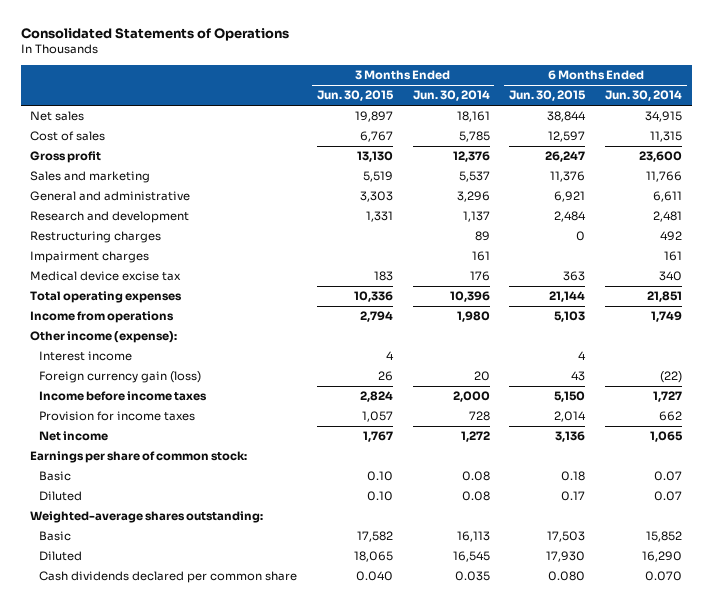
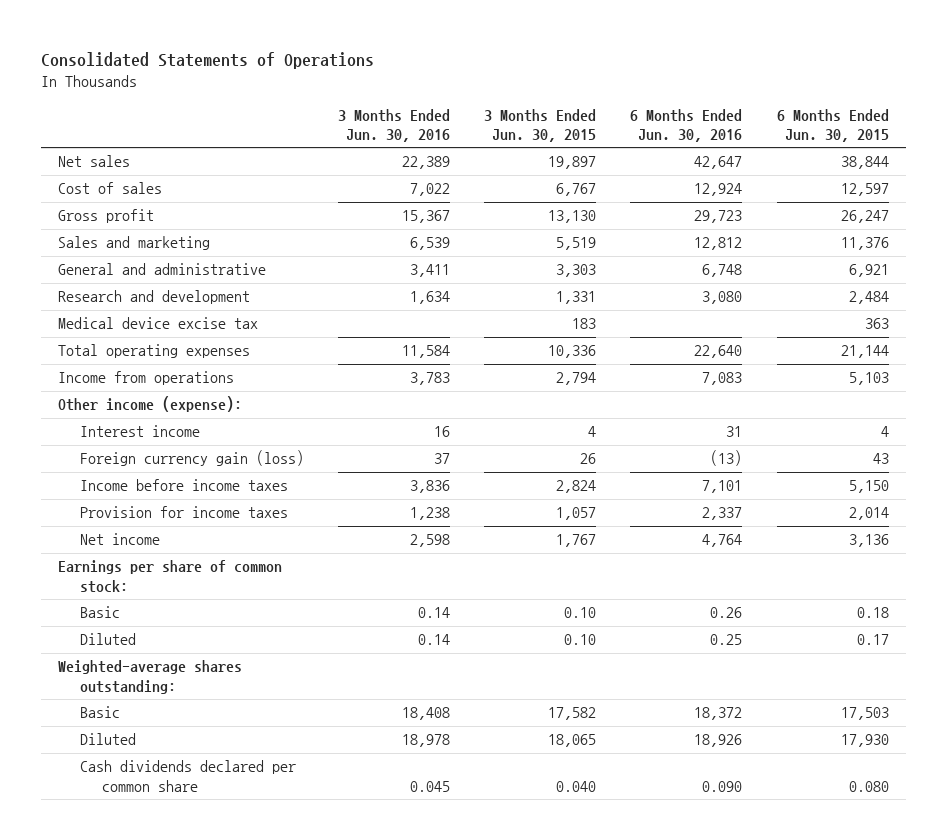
- | 3 Months Ended Jun. 30, 2015 | 3 Months Ended Jun. 30, 2014 | 6 Months Ended Jun. 30, 2015 | 6 Months Ended Jun. 30, 2014
+ | 3 Months Ended Jun. 30, 2016 | 3 Months Ended Jun. 30, 2015 | 6 Months Ended Jun. 30, 2016 | 6 Months Ended Jun. 30, 2015
- Restructuring charges | | 89 | 0 | 492
- Impairment charges | | 161 | | 161

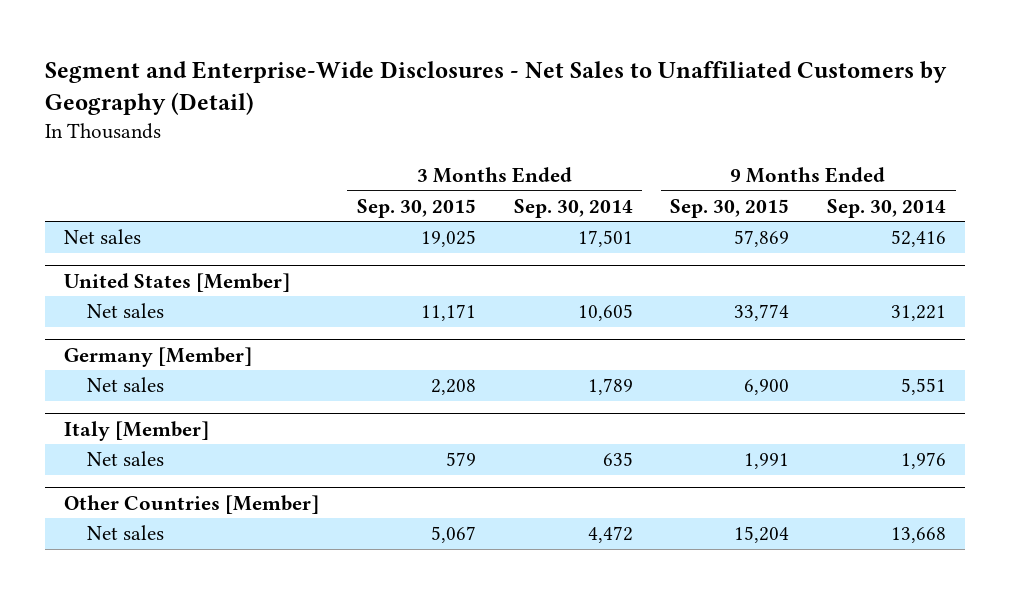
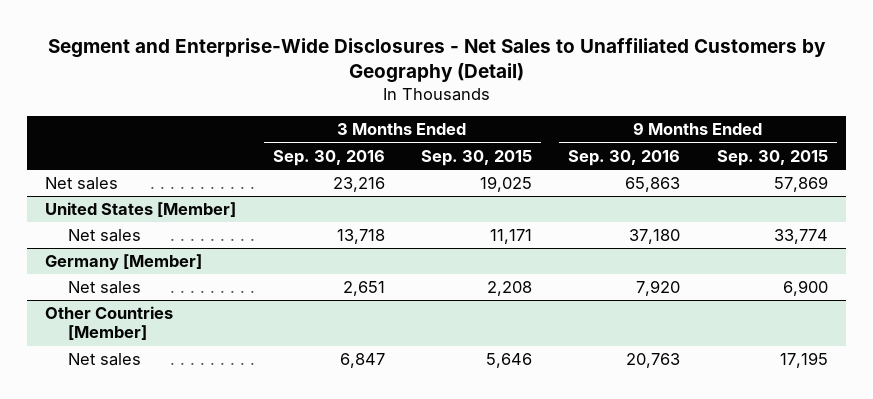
- | 3 Months Ended Sep. 30, 2015 | 3 Months Ended Sep. 30, 2014 | 9 Months Ended Sep. 30, 2015 | 9 Months Ended Sep. 30, 2014
+ | 3 Months Ended Sep. 30, 2016 | 3 Months Ended Sep. 30, 2015 | 9 Months Ended Sep. 30, 2016 | 9 Months Ended Sep. 30, 2015
- Italy [Member]
- Net sales | 579 | 635 | 1,991 | 1,976
@ Other Countries [Member]
- Net sales | 5,067 | 4,472 | 15,204 | 13,668
+ Net sales | 6,847 | 5,646 | 20,763 | 17,195

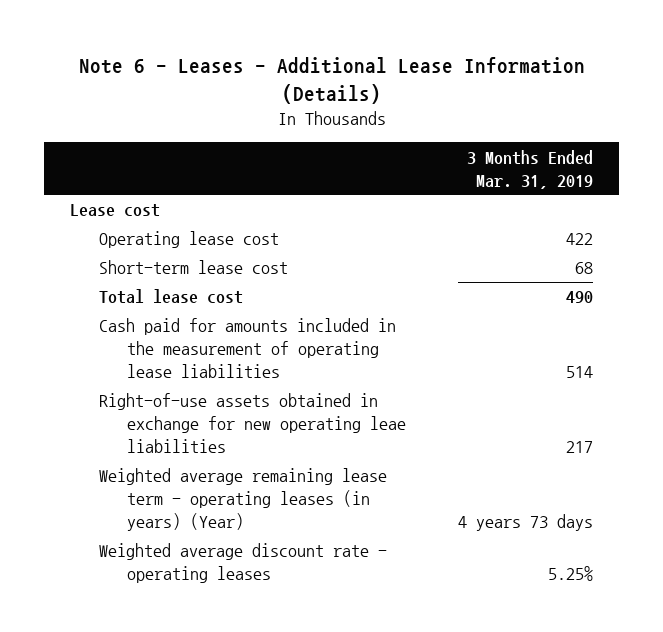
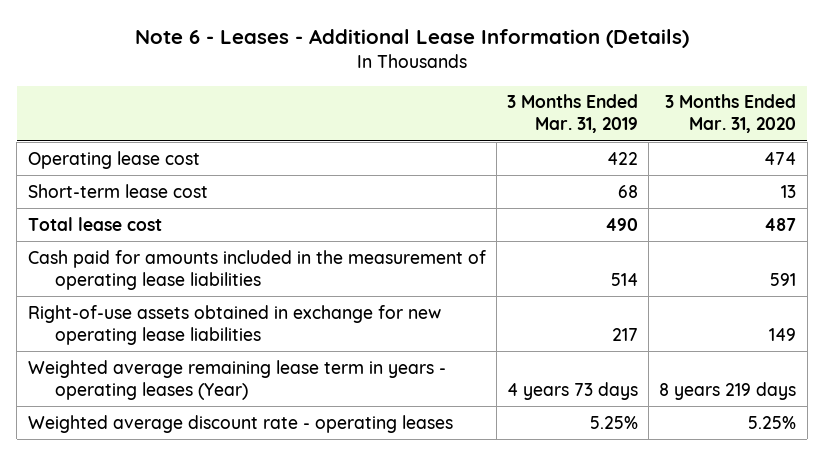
- | 3 Months Ended Mar. 31, 2019
+ | 3 Months Ended Mar. 31, 2019 | 3 Months Ended Mar. 31, 2020
- Lease cost
- Right-of-use assets obtained in exchange for new operating leae liabilities | 217
- Weighted average remaining lease term - operating leases (in years) (Year) | 4 years 73 days
+ Right-of-use assets obtained in exchange for new operating lease liabilities | 217 | 149
+ Weighted average remaining lease term in years - operating leases (Year) | 4 years 73 days | 8 years 219 days

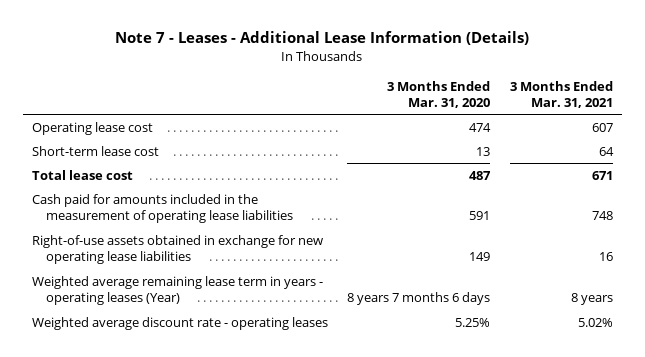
- Note 6 - Leases - Additional Lease Information (Details)
+ Note 7 - Leases - Additional Lease Information (Details)
- | 3 Months Ended Mar. 31, 2019 | 3 Months Ended Mar. 31, 2020
+ | 3 Months Ended Mar. 31, 2020 | 3 Months Ended Mar. 31, 2021
- Weighted average remaining lease term in years - operating leases (Year) | 4 years 73 days | 8 years 219 days
+ Weighted average remaining lease term in years - operating leases (Year) | 8 years 7 months 6 days | 8 years

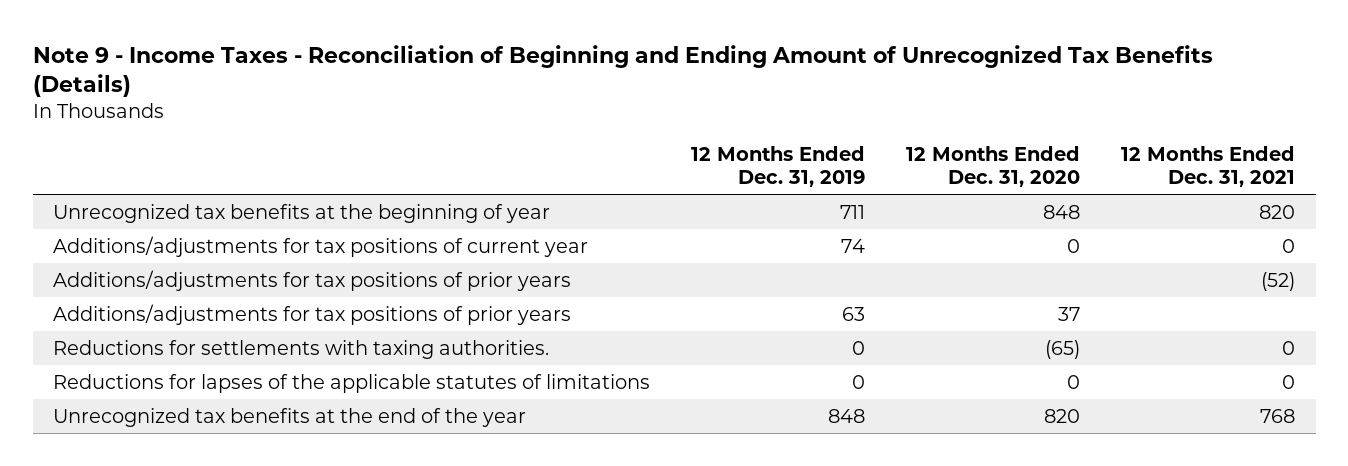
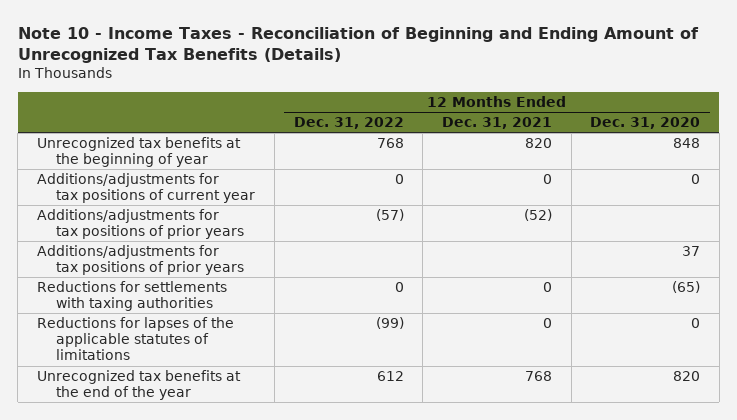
- Note 9 - Income Taxes - Reconciliation of Beginning and Ending Amount of Unrecognized Tax Benefits (Details)
+ Note 10 - Income Taxes - Reconciliation of Beginning and Ending Amount of Unrecognized Tax Benefits (Details)
- | 12 Months Ended Dec. 31, 2019 | 12 Months Ended Dec. 31, 2020 | 12 Months Ended Dec. 31, 2021
+ | 12 Months Ended Dec. 31, 2022 | 12 Months Ended Dec. 31, 2021 | 12 Months Ended Dec. 31, 2020
- Reductions for settlements with taxing authorities. | 0 | (65) | 0
+ Reductions for settlements with taxing authorities | 0 | 0 | (65)

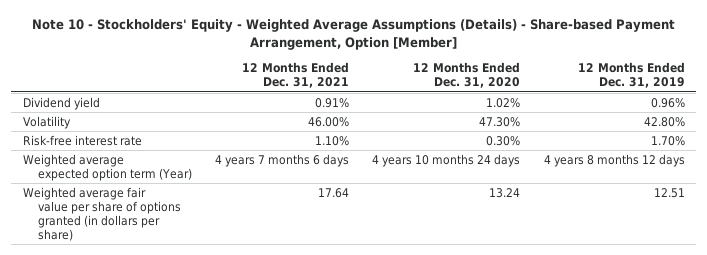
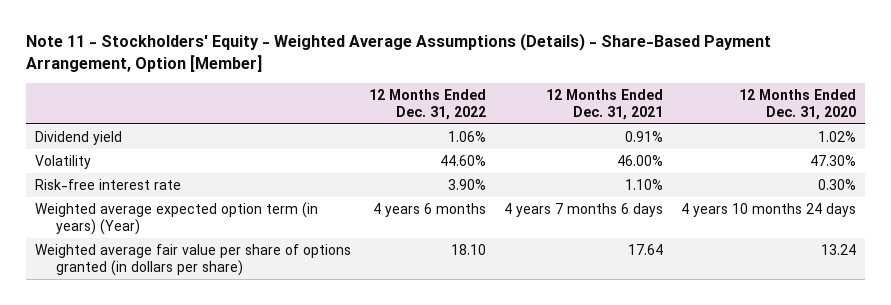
- Note 10 - Stockholders' Equity - Weighted Average Assumptions (Details) - Share-based Payment Arrangement, Option [Member]
+ Note 11 - Stockholders' Equity - Weighted Average Assumptions (Details) - Share-Based Payment Arrangement, Option [Member]
- | 12 Months Ended Dec. 31, 2021 | 12 Months Ended Dec. 31, 2020 | 12 Months Ended Dec. 31, 2019
+ | 12 Months Ended Dec. 31, 2022 | 12 Months Ended Dec. 31, 2021 | 12 Months Ended Dec. 31, 2020
- Weighted average expected option term (Year) | 4 years 7 months 6 days | 4 years 10 months 24 days | 4 years 8 months 12 days
+ Weighted average expected option term (in years) (Year) | 4 years 6 months | 4 years 7 months 6 days | 4 years 10 months 24 days

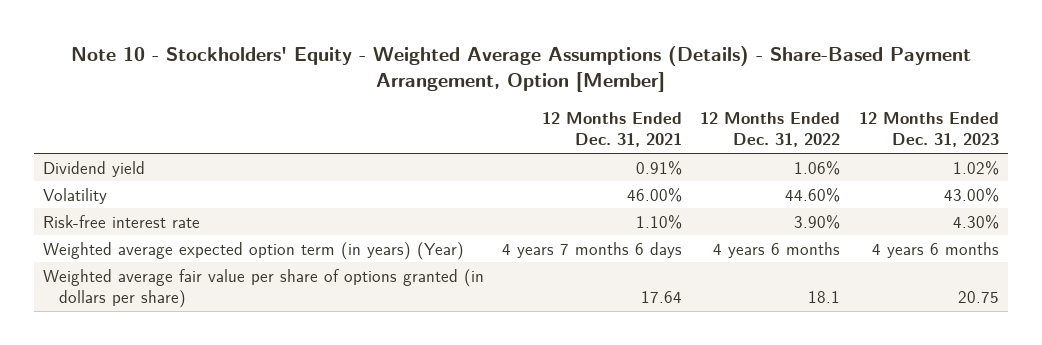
- Note 11 - Stockholders' Equity - Weighted Average Assumptions (Details) - Share-Based Payment Arrangement, Option [Member]
+ Note 10 - Stockholders' Equity - Weighted Average Assumptions (Details) - Share-Based Payment Arrangement, Option [Member]
- | 12 Months Ended Dec. 31, 2022 | 12 Months Ended Dec. 31, 2021 | 12 Months Ended Dec. 31, 2020
+ | 12 Months Ended Dec. 31, 2021 | 12 Months Ended Dec. 31, 2022 | 12 Months Ended Dec. 31, 2023
- Weighted average fair value per share of options granted (in dollars per share) | 18.10 | 17.64 | 13.24
+ Weighted average fair value per share of options granted (in dollars per share) | 17.64 | 18.1 | 20.75

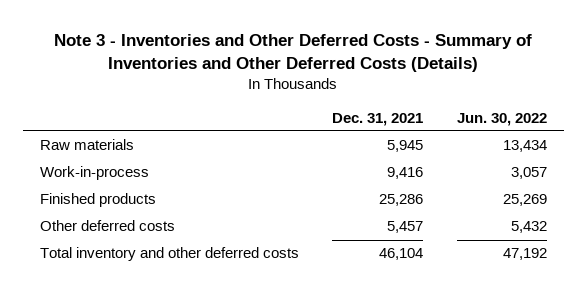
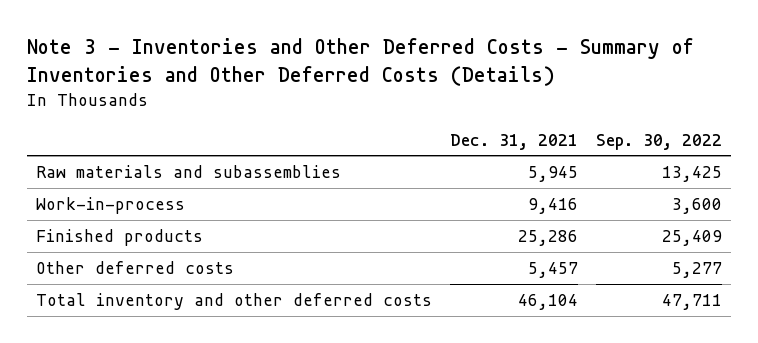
- | Dec. 31, 2021 | Jun. 30, 2022
+ | Dec. 31, 2021 | Sep. 30, 2022
- Raw materials | 5,945 | 13,434
+ Raw materials and subassemblies | 5,945 | 13,425

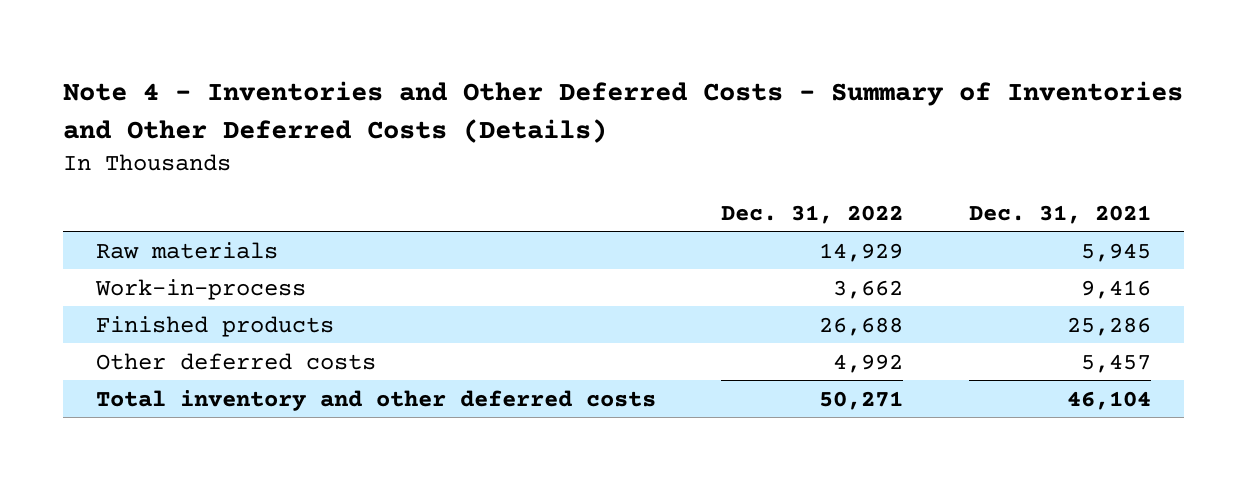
- Note 3 - Inventories and Other Deferred Costs - Summary of Inventories and Other Deferred Costs (Details)
+ Note 4 - Inventories and Other Deferred Costs - Summary of Inventories and Other Deferred Costs (Details)
- | Dec. 31, 2021 | Sep. 30, 2022
+ | Dec. 31, 2022 | Dec. 31, 2021
- Raw materials and subassemblies | 5,945 | 13,425
+ Raw materials | 14,929 | 5,945

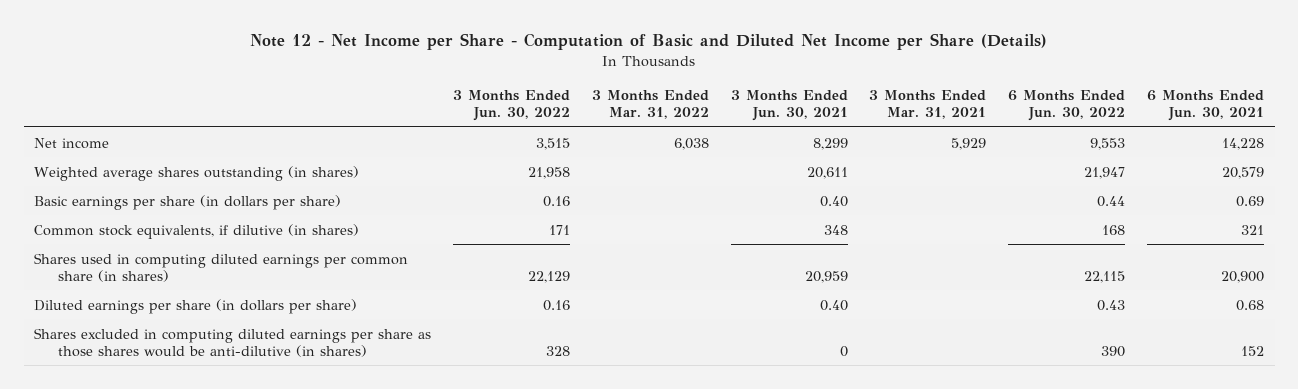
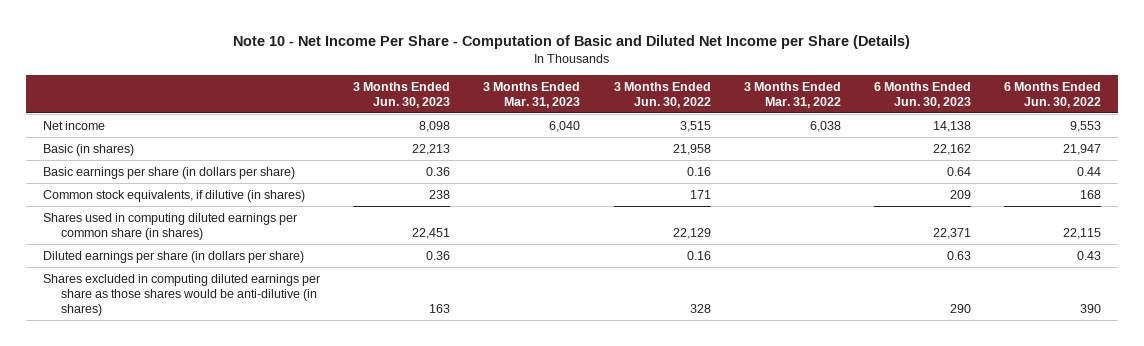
- Note 12 - Net Income per Share - Computation of Basic and Diluted Net Income per Share (Details)
+ Note 10 - Net Income Per Share - Computation of Basic and Diluted Net Income per Share (Details)
- | 3 Months Ended Jun. 30, 2022 | 3 Months Ended Mar. 31, 2022 | 3 Months Ended Jun. 30, 2021 | 3 Months Ended Mar. 31, 2021 | 6 Months Ended Jun. 30, 2022 | 6 Months Ended Jun. 30, 2021
+ | 3 Months Ended Jun. 30, 2023 | 3 Months Ended Mar. 31, 2023 | 3 Months Ended Jun. 30, 2022 | 3 Months Ended Mar. 31, 2022 | 6 Months Ended Jun. 30, 2023 | 6 Months Ended Jun. 30, 2022
- Weighted average shares outstanding (in shares) | 21,958 | | 20,611 | | 21,947 | 20,579
+ Basic (in shares) | 22,213 | | 21,958 | | 22,162 | 21,947

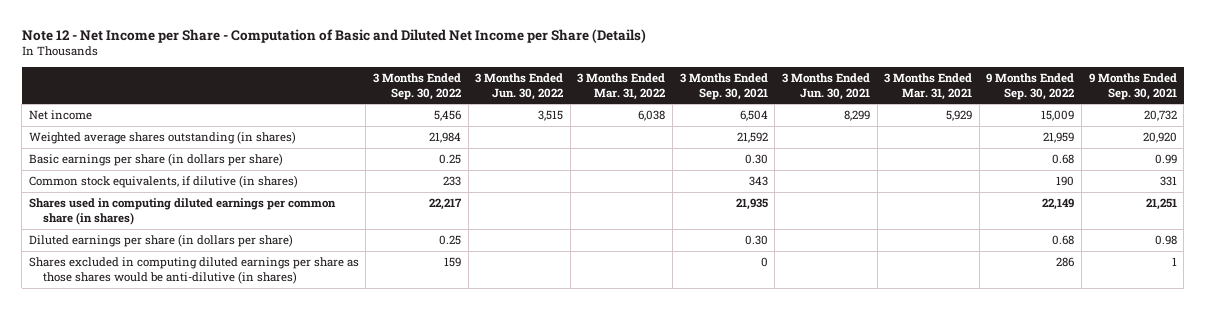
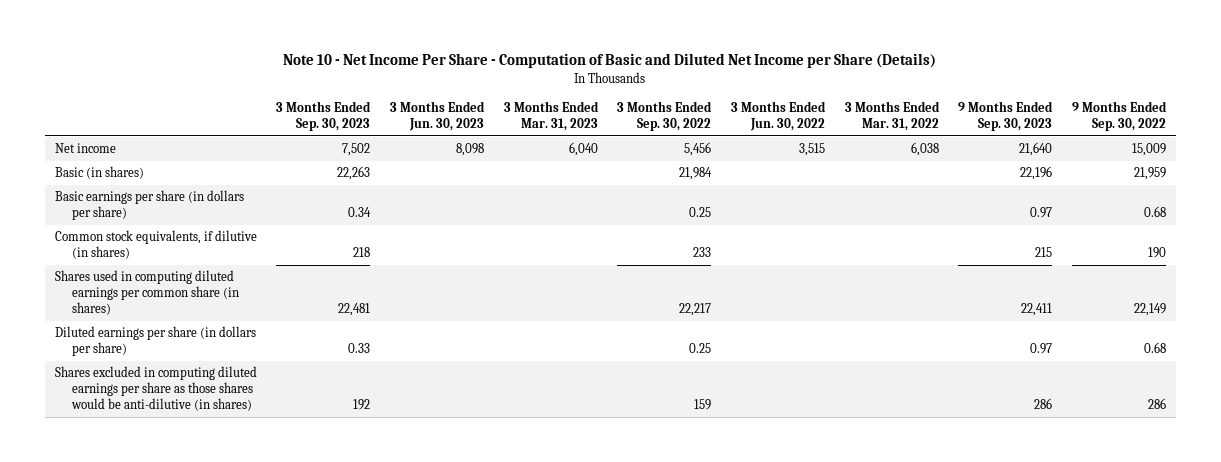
- Note 12 - Net Income per Share - Computation of Basic and Diluted Net Income per Share (Details)
+ Note 10 - Net Income Per Share - Computation of Basic and Diluted Net Income per Share (Details)
- | 3 Months Ended Sep. 30, 2022 | 3 Months Ended Jun. 30, 2022 | 3 Months Ended Mar. 31, 2022 | 3 Months Ended Sep. 30, 2021 | 3 Months Ended Jun. 30, 2021 | 3 Months Ended Mar. 31, 2021 | 9 Months Ended Sep. 30, 2022 | 9 Months Ended Sep. 30, 2021
+ | 3 Months Ended Sep. 30, 2023 | 3 Months Ended Jun. 30, 2023 | 3 Months Ended Mar. 31, 2023 | 3 Months Ended Sep. 30, 2022 | 3 Months Ended Jun. 30, 2022 | 3 Months Ended Mar. 31, 2022 | 9 Months Ended Sep. 30, 2023 | 9 Months Ended Sep. 30, 2022
- Weighted average shares outstanding (in shares) | 21,984 | | | 21,592 | | | 21,959 | 20,920
+ Basic (in shares) | 22,263 | | | 21,984 | | | 22,196 | 21,959

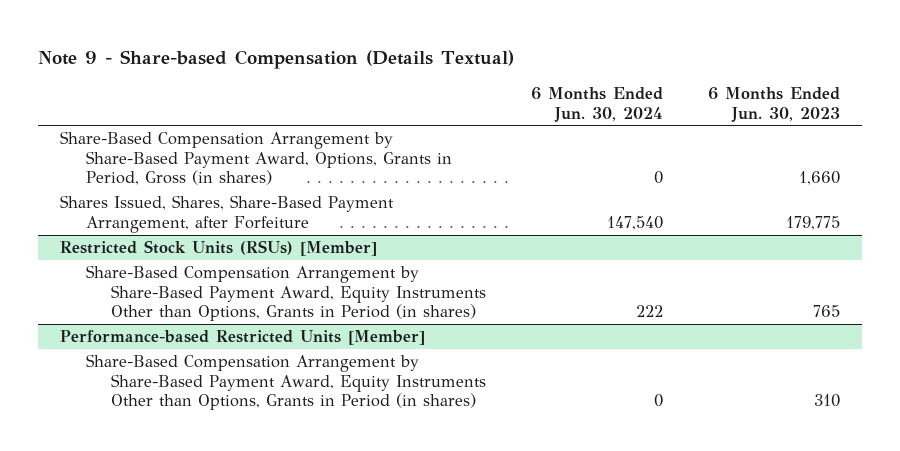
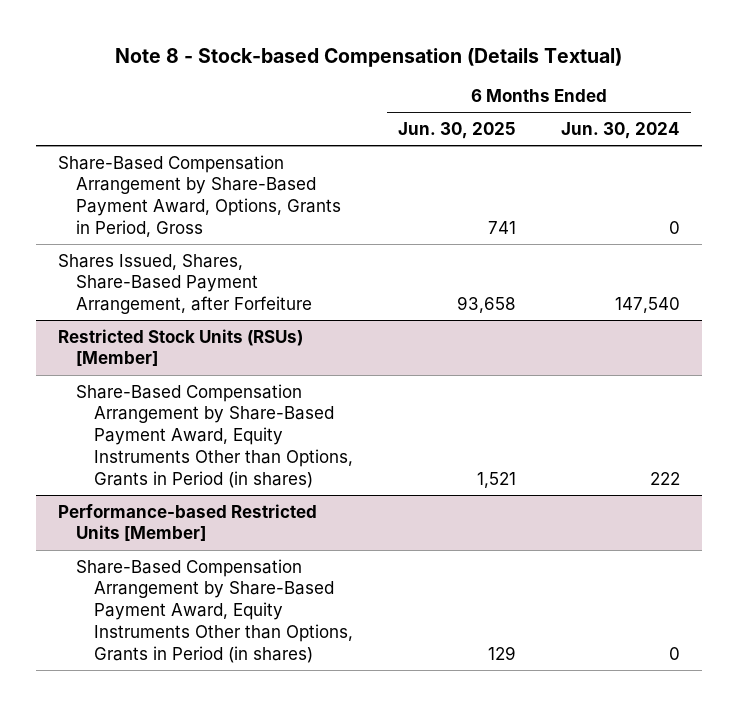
- Note 9 - Share-based Compensation (Details Textual)
+ Note 8 - Stock-based Compensation (Details Textual)
- | 6 Months Ended Jun. 30, 2024 | 6 Months Ended Jun. 30, 2023
+ | 6 Months Ended Jun. 30, 2025 | 6 Months Ended Jun. 30, 2024
- Share-Based Compensation Arrangement by Share-Based Payment Award, Options, Grants in Period, Gross (in shares) | 0 | 1,660
+ Share-Based Compensation Arrangement by Share-Based Payment Award, Options, Grants in Period, Gross | 741 | 0

